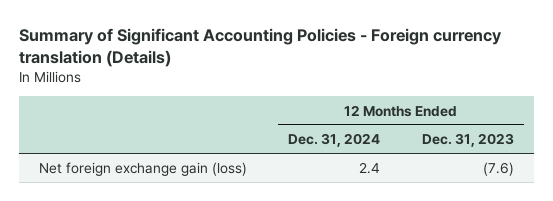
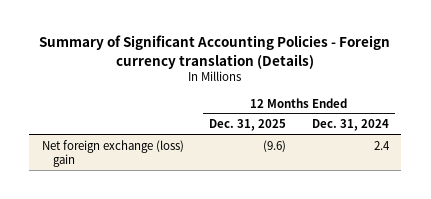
- | 12 Months Ended Dec. 31, 2024 | 12 Months Ended Dec. 31, 2023
+ | 12 Months Ended Dec. 31, 2025 | 12 Months Ended Dec. 31, 2024
- Net foreign exchange gain (loss) | 2.4 | (7.6)
+ Net foreign exchange (loss) gain | (9.6) | 2.4

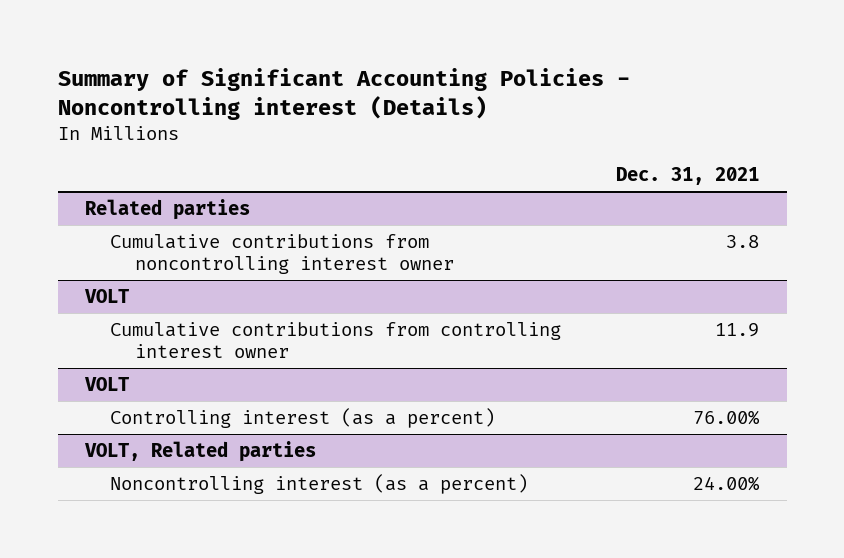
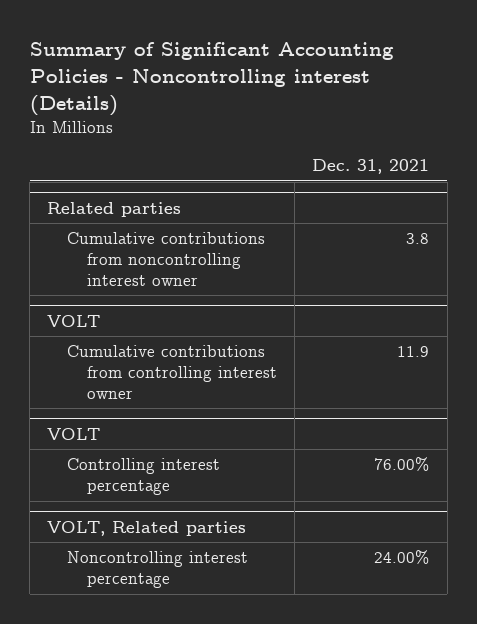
@ VOLT
- Controlling interest (as a percent) | 76.00%
+ Controlling interest percentage | 76.00%
@ VOLT, Related parties
- Noncontrolling interest (as a percent) | 24.00%
+ Noncontrolling interest percentage | 24.00%

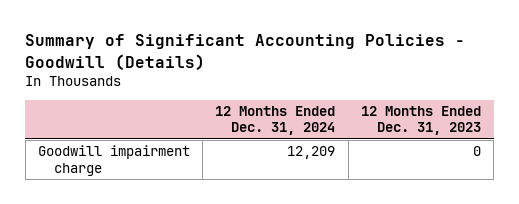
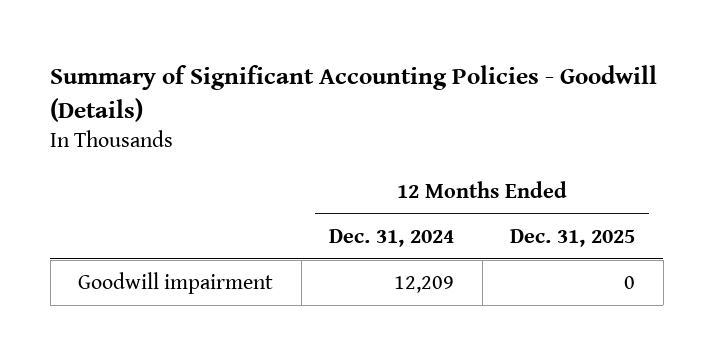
- | 12 Months Ended Dec. 31, 2024 | 12 Months Ended Dec. 31, 2023
+ | 12 Months Ended Dec. 31, 2024 | 12 Months Ended Dec. 31, 2025
- Goodwill impairment charge | 12,209 | 0
+ Goodwill impairment | 12,209 | 0

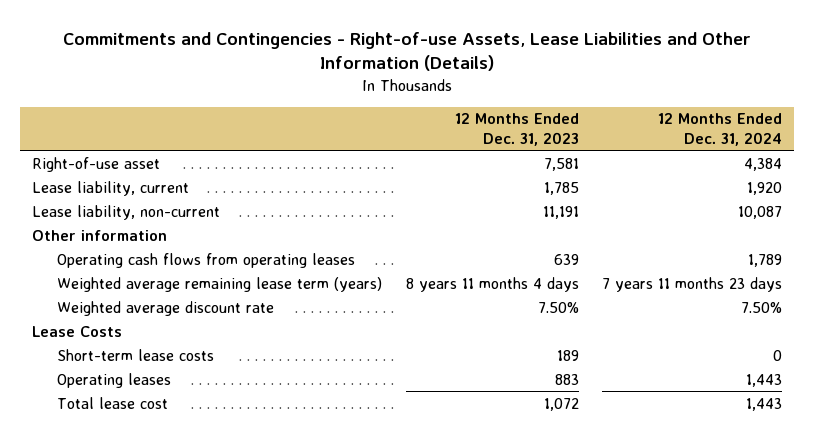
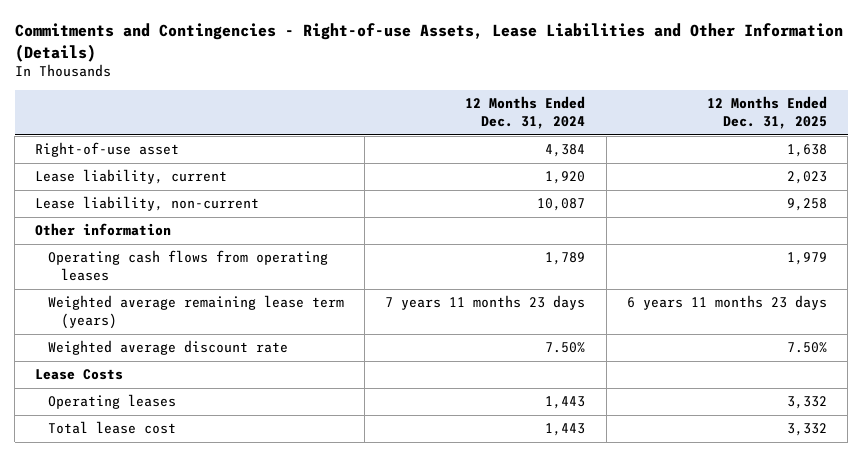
- | 12 Months Ended Dec. 31, 2023 | 12 Months Ended Dec. 31, 2024
+ | 12 Months Ended Dec. 31, 2024 | 12 Months Ended Dec. 31, 2025
- Short-term lease costs | 189 | 0

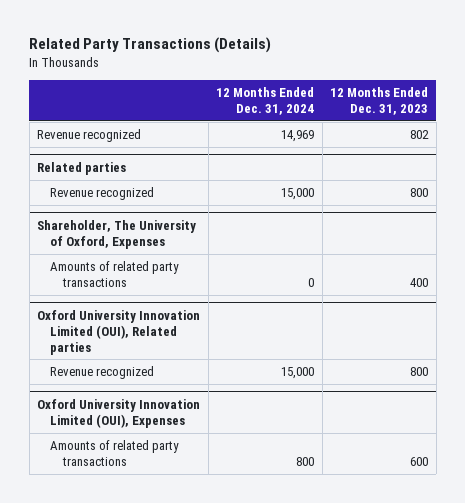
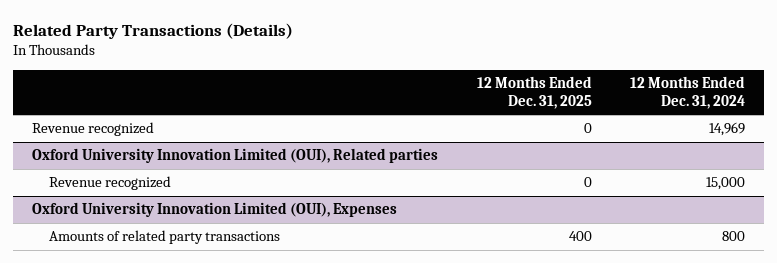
- | 12 Months Ended Dec. 31, 2024 | 12 Months Ended Dec. 31, 2023
+ | 12 Months Ended Dec. 31, 2025 | 12 Months Ended Dec. 31, 2024
- Related parties
- Revenue recognized | 15,000 | 800
- Shareholder, The University of Oxford, Expenses
- Amounts of related party transactions | 0 | 400

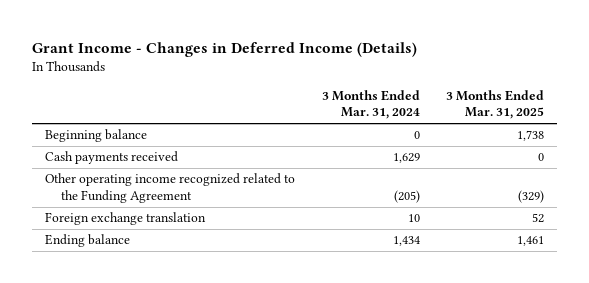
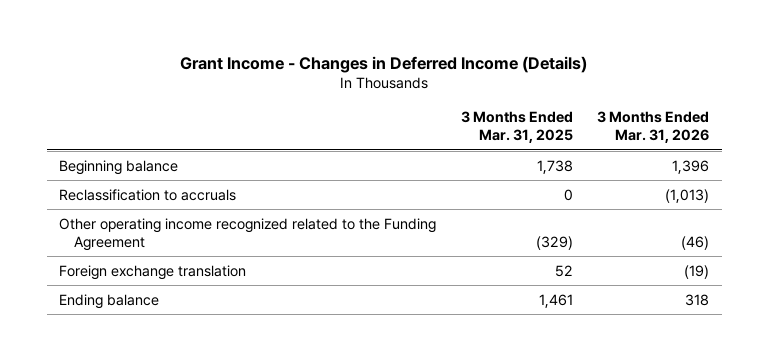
- | 3 Months Ended Mar. 31, 2024 | 3 Months Ended Mar. 31, 2025
+ | 3 Months Ended Mar. 31, 2025 | 3 Months Ended Mar. 31, 2026
- Cash payments received | 1,629 | 0
+ Reclassification to accruals | 0 | (1,013)

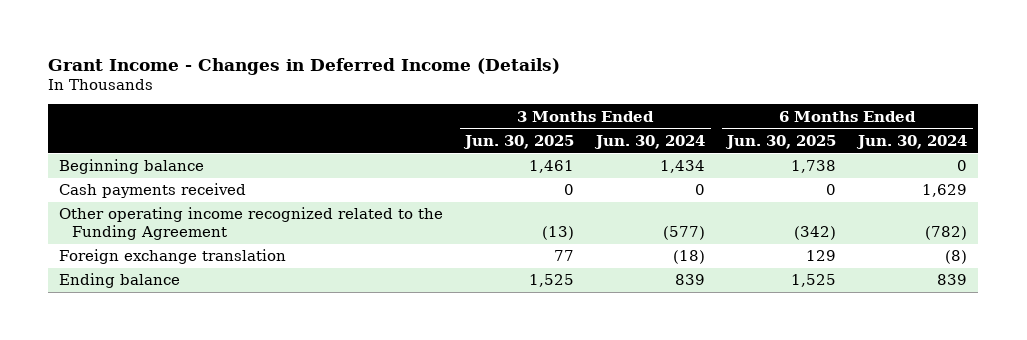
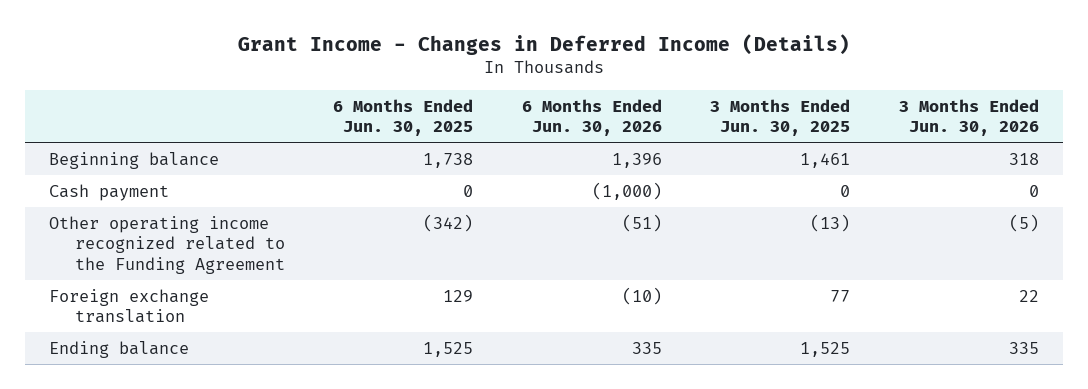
- | 3 Months Ended Jun. 30, 2025 | 3 Months Ended Jun. 30, 2024 | 6 Months Ended Jun. 30, 2025 | 6 Months Ended Jun. 30, 2024
+ | 6 Months Ended Jun. 30, 2025 | 6 Months Ended Jun. 30, 2026 | 3 Months Ended Jun. 30, 2025 | 3 Months Ended Jun. 30, 2026
- Cash payments received | 0 | 0 | 0 | 1,629
+ Cash payment | 0 | (1,000) | 0 | 0

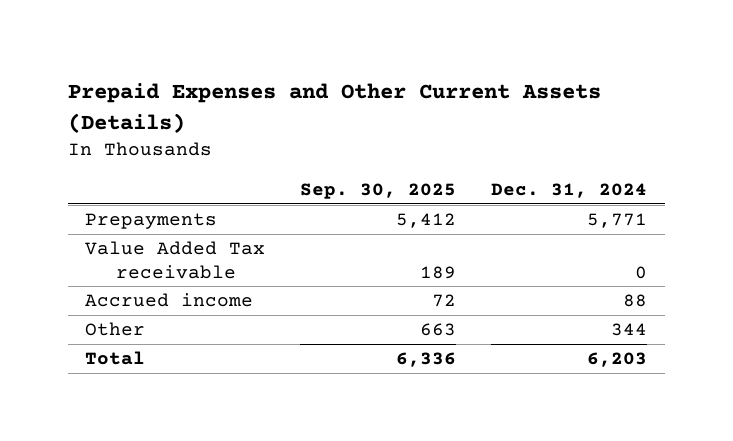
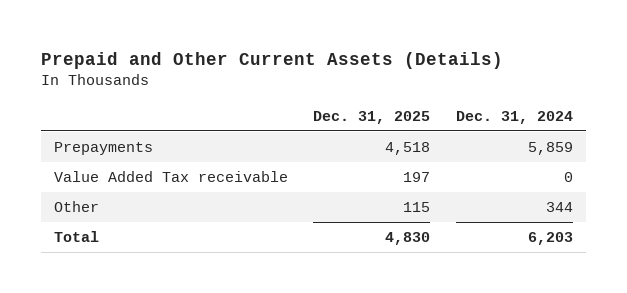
- Prepaid Expenses and Other Current Assets (Details)
+ Prepaid and Other Current Assets (Details)
- | Sep. 30, 2025 | Dec. 31, 2024
+ | Dec. 31, 2025 | Dec. 31, 2024
- Prepayments | 5,412 | 5,771
+ Prepayments | 4,518 | 5,859
- Accrued income | 72 | 88

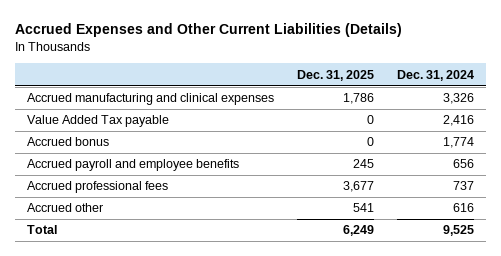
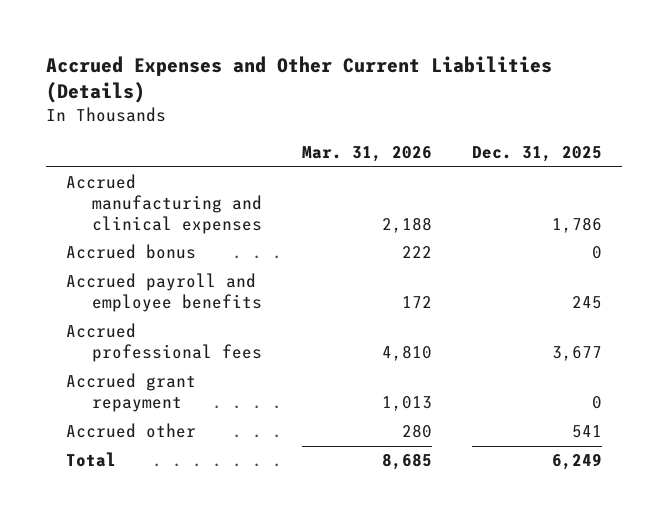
- | Dec. 31, 2025 | Dec. 31, 2024
+ | Mar. 31, 2026 | Dec. 31, 2025
- Value Added Tax payable | 0 | 2,416
+ Accrued grant repayment | 1,013 | 0

